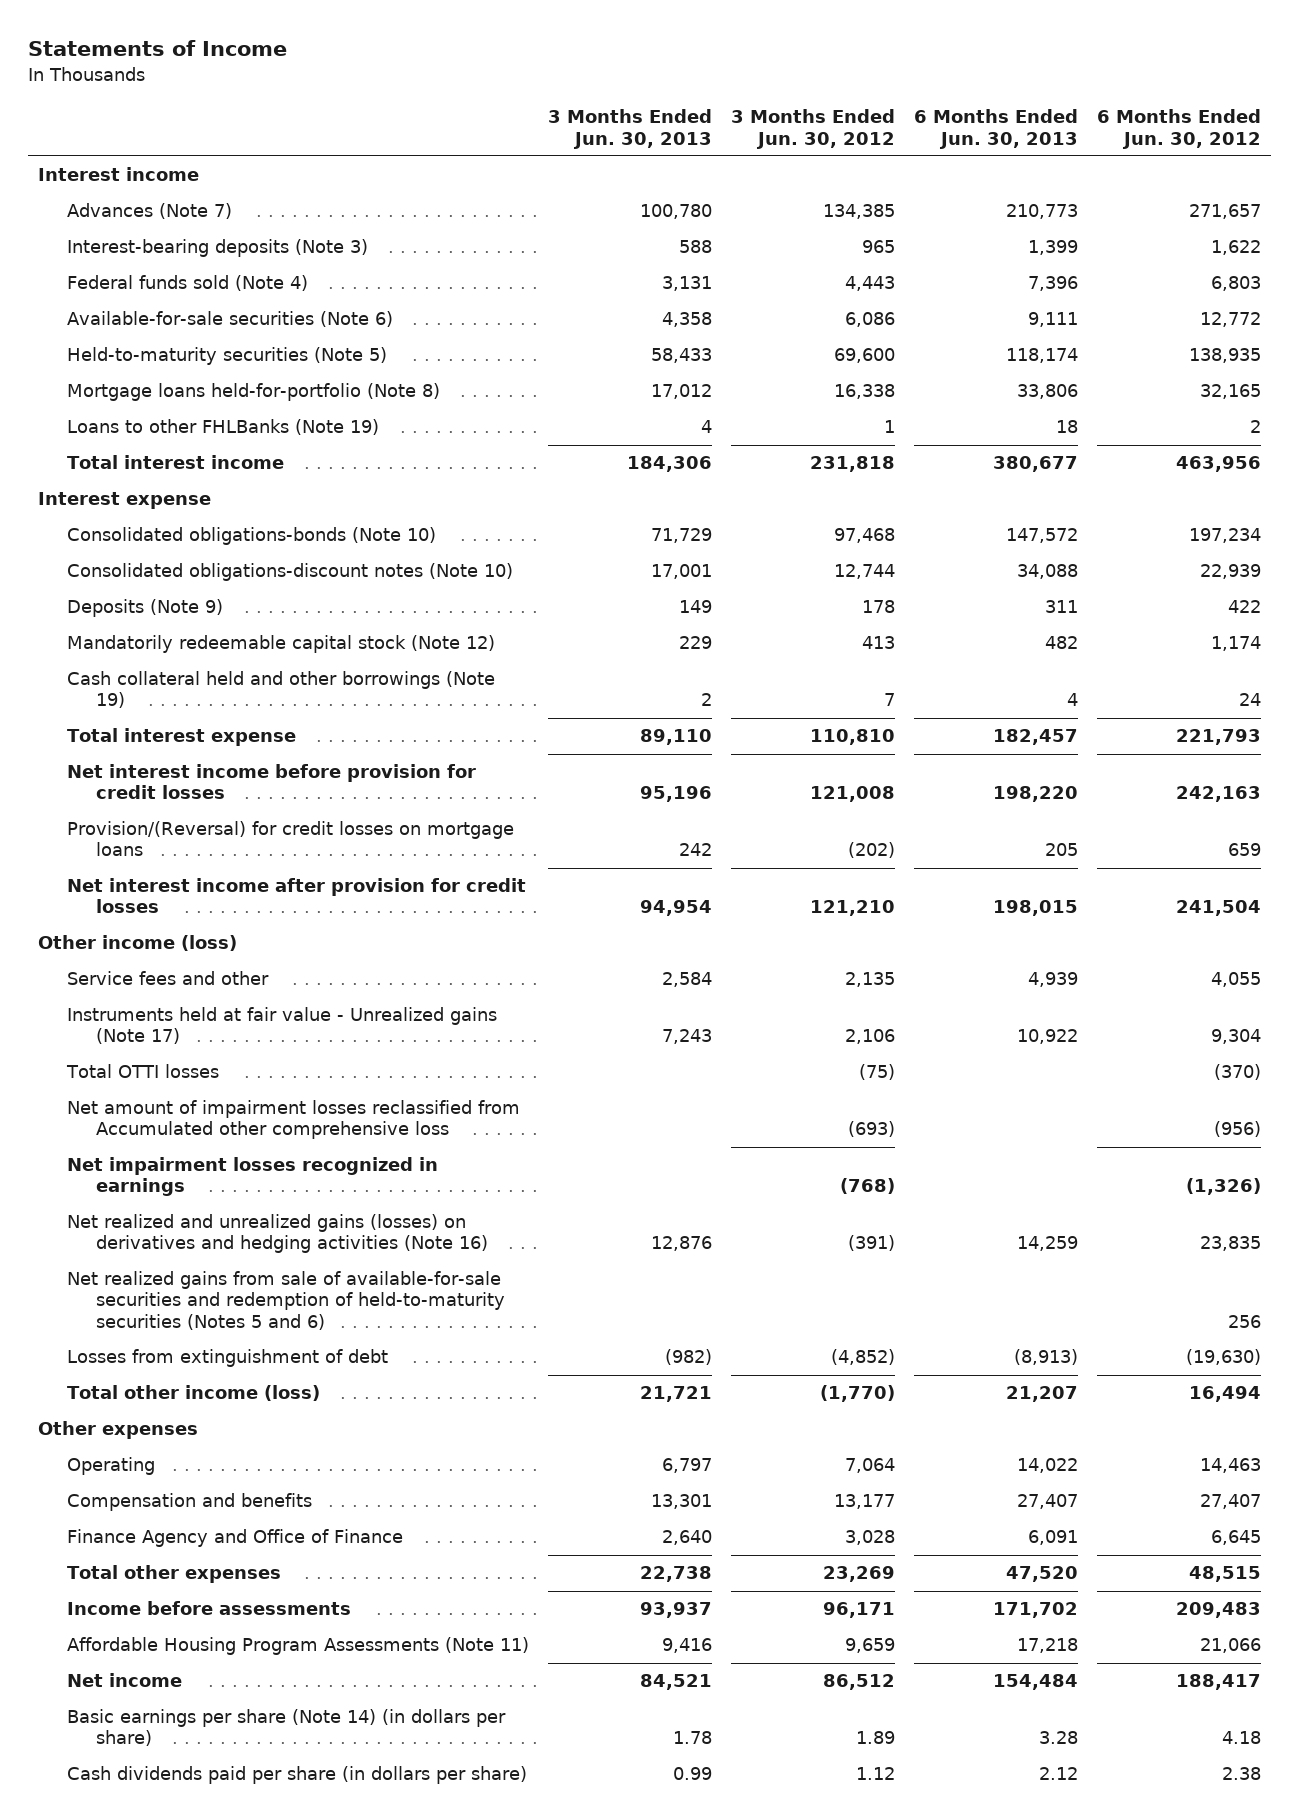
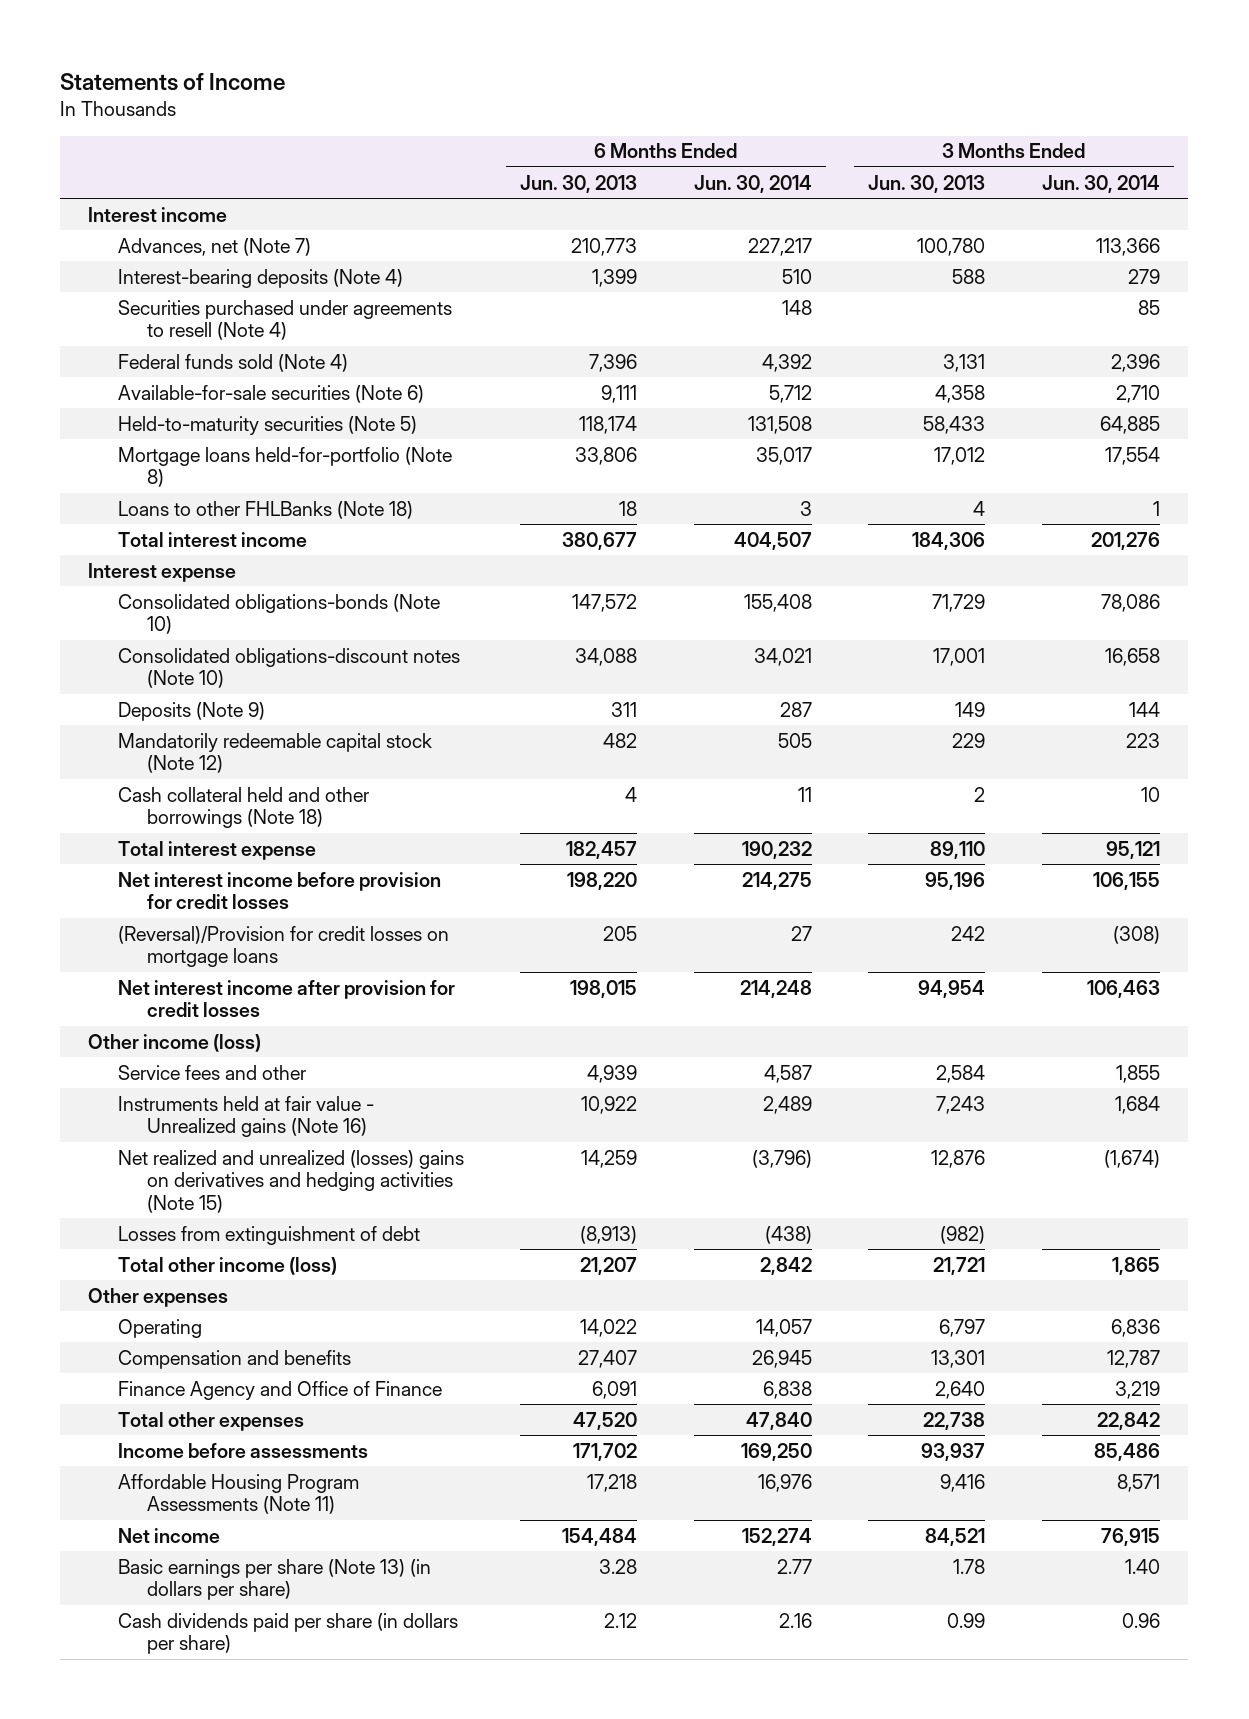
- | 3 Months Ended Jun. 30, 2013 | 3 Months Ended Jun. 30, 2012 | 6 Months Ended Jun. 30, 2013 | 6 Months Ended Jun. 30, 2012
+ | 6 Months Ended Jun. 30, 2013 | 6 Months Ended Jun. 30, 2014 | 3 Months Ended Jun. 30, 2013 | 3 Months Ended Jun. 30, 2014
- Advances (Note 7) | 100,780 | 134,385 | 210,773 | 271,657
- Interest-bearing deposits (Note 3) | 588 | 965 | 1,399 | 1,622
+ Advances, net (Note 7) | 210,773 | 227,217 | 100,780 | 113,366
+ Interest-bearing deposits (Note 4) | 1,399 | 510 | 588 | 279
+ Securities purchased under agreements to resell (Note 4) | | 148 | | 85
- Loans to other FHLBanks (Note 19) | 4 | 1 | 18 | 2
+ Loans to other FHLBanks (Note 18) | 18 | 3 | 4 | 1
- Cash collateral held and other borrowings (Note 19) | 2 | 7 | 4 | 24
+ Cash collateral held and other borrowings (Note 18) | 4 | 11 | 2 | 10
- Provision/(Reversal) for credit losses on mortgage loans | 242 | (202) | 205 | 659
+ (Reversal)/Provision for credit losses on mortgage loans | 205 | 27 | 242 | (308)
- Instruments held at fair value - Unrealized gains (Note 17) | 7,243 | 2,106 | 10,922 | 9,304
- Total OTTI losses | | (75) | | (370)
- Net amount of impairment losses reclassified from Accumulated other comprehensive loss | | (693) | | (956)
- Net impairment losses recognized in earnings | | (768) | | (1,326)
- Net realized and unrealized gains (losses) on derivatives and hedging activities (Note 16) | 12,876 | (391) | 14,259 | 23,835
- Net realized gains from sale of available-for-sale securities and redemption of held-to-maturity securities (Notes 5 and 6) | | | | 256
+ Instruments held at fair value - Unrealized gains (Note 16) | 10,922 | 2,489 | 7,243 | 1,684
+ Net realized and unrealized (losses) gains on derivatives and hedging activities (Note 15) | 14,259 | (3,796) | 12,876 | (1,674)
- Basic earnings per share (Note 14) (in dollars per share) | 1.78 | 1.89 | 3.28 | 4.18
+ Basic earnings per share (Note 13) (in dollars per share) | 3.28 | 2.77 | 1.78 | 1.40

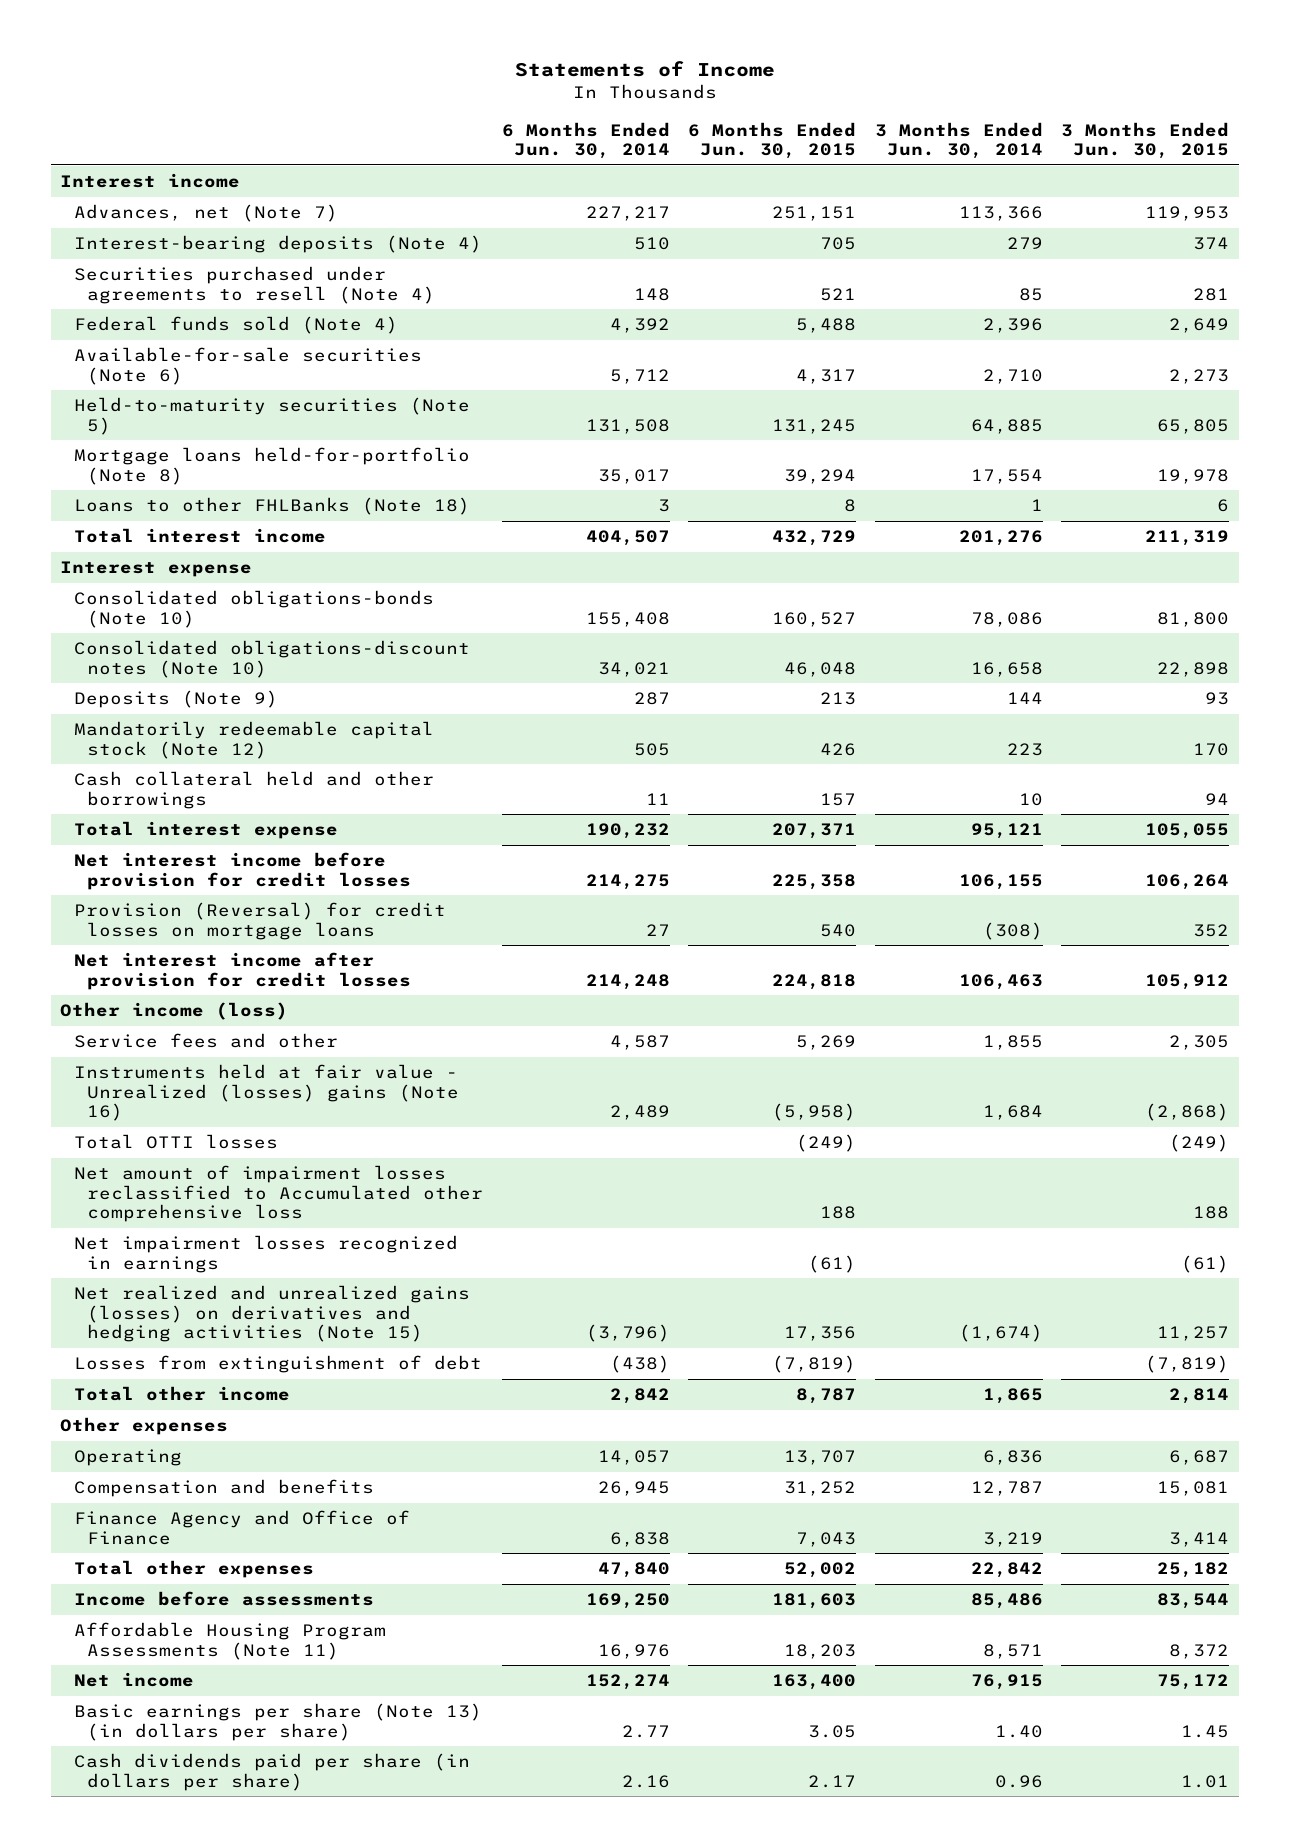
- | 6 Months Ended Jun. 30, 2013 | 6 Months Ended Jun. 30, 2014 | 3 Months Ended Jun. 30, 2013 | 3 Months Ended Jun. 30, 2014
+ | 6 Months Ended Jun. 30, 2014 | 6 Months Ended Jun. 30, 2015 | 3 Months Ended Jun. 30, 2014 | 3 Months Ended Jun. 30, 2015
- Cash collateral held and other borrowings (Note 18) | 4 | 11 | 2 | 10
+ Cash collateral held and other borrowings | 11 | 157 | 10 | 94
- (Reversal)/Provision for credit losses on mortgage loans | 205 | 27 | 242 | (308)
+ Provision (Reversal) for credit losses on mortgage loans | 27 | 540 | (308) | 352
- Instruments held at fair value - Unrealized gains (Note 16) | 10,922 | 2,489 | 7,243 | 1,684
- Net realized and unrealized (losses) gains on derivatives and hedging activities (Note 15) | 14,259 | (3,796) | 12,876 | (1,674)
+ Instruments held at fair value - Unrealized (losses) gains (Note 16) | 2,489 | (5,958) | 1,684 | (2,868)
+ Total OTTI losses | | (249) | | (249)
+ Net amount of impairment losses reclassified to Accumulated other comprehensive loss | | 188 | | 188
+ Net impairment losses recognized in earnings | | (61) | | (61)
+ Net realized and unrealized gains (losses) on derivatives and hedging activities (Note 15) | (3,796) | 17,356 | (1,674) | 11,257
- Total other income (loss) | 21,207 | 2,842 | 21,721 | 1,865
+ Total other income | 2,842 | 8,787 | 1,865 | 2,814

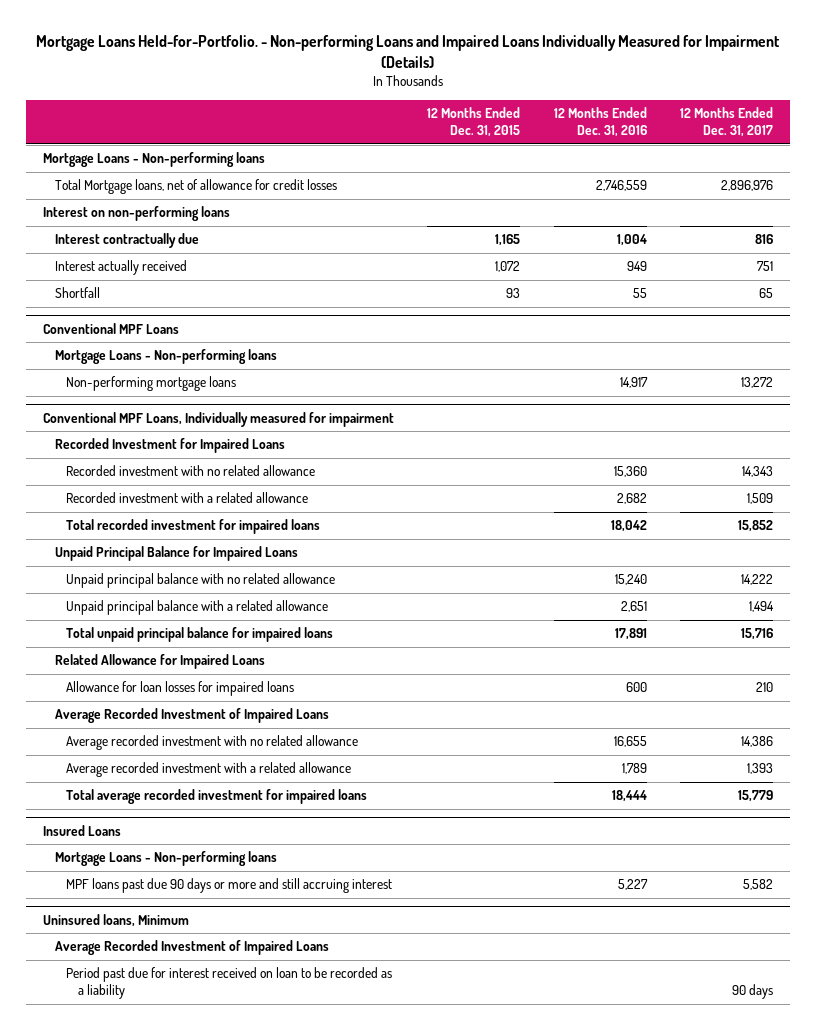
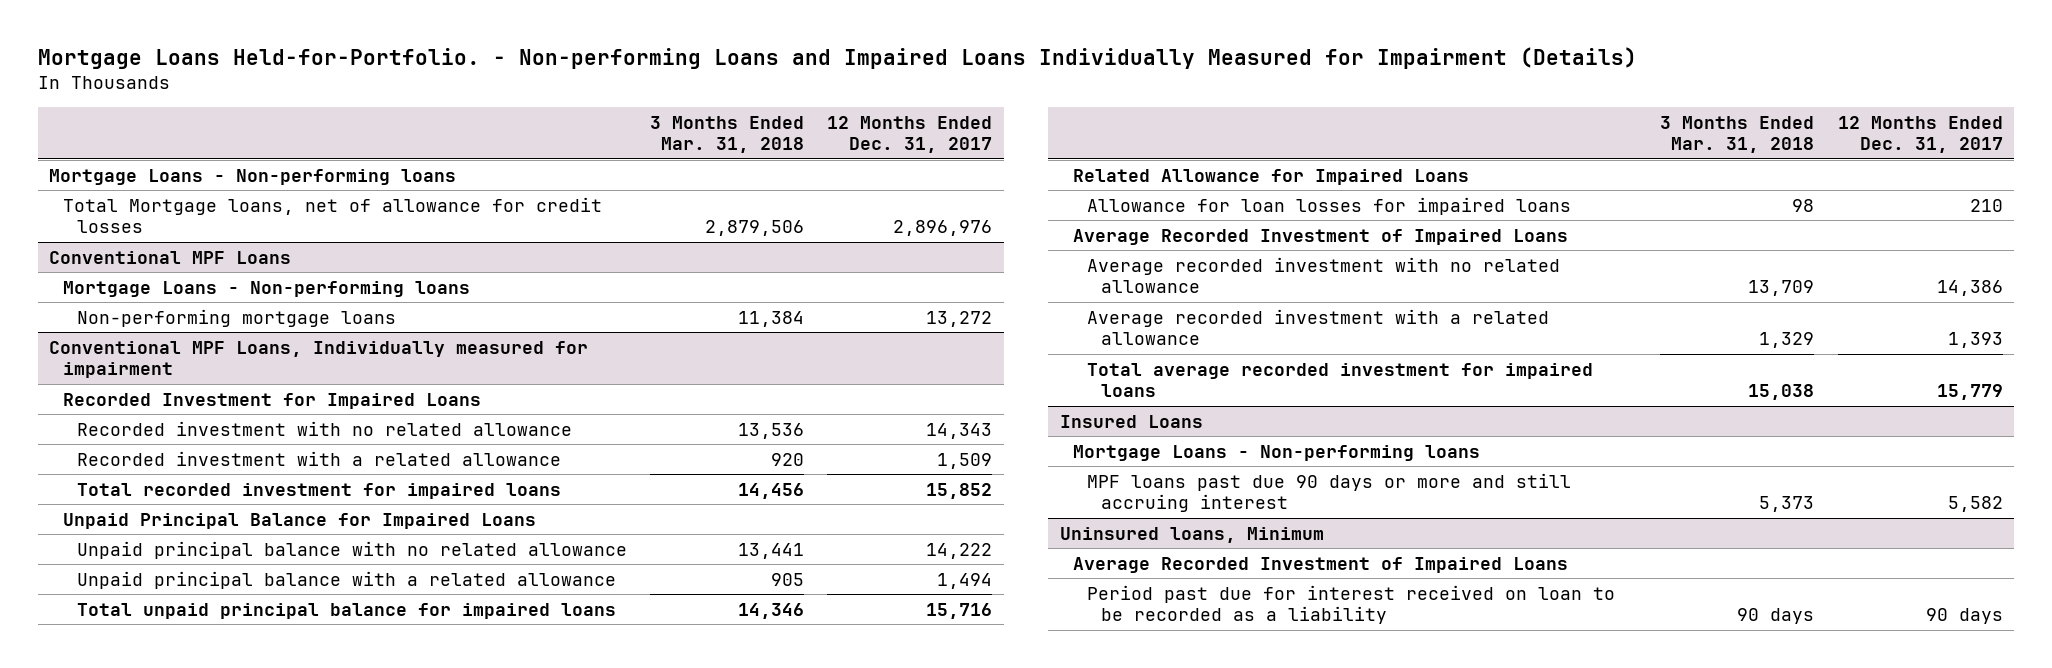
- | 12 Months Ended Dec. 31, 2015 | 12 Months Ended Dec. 31, 2016 | 12 Months Ended Dec. 31, 2017
+ | 3 Months Ended Mar. 31, 2018 | 12 Months Ended Dec. 31, 2017
- Interest on non-performing loans
- Interest contractually due | 1,165 | 1,004 | 816
- Interest actually received | 1,072 | 949 | 751
- Shortfall | 93 | 55 | 65

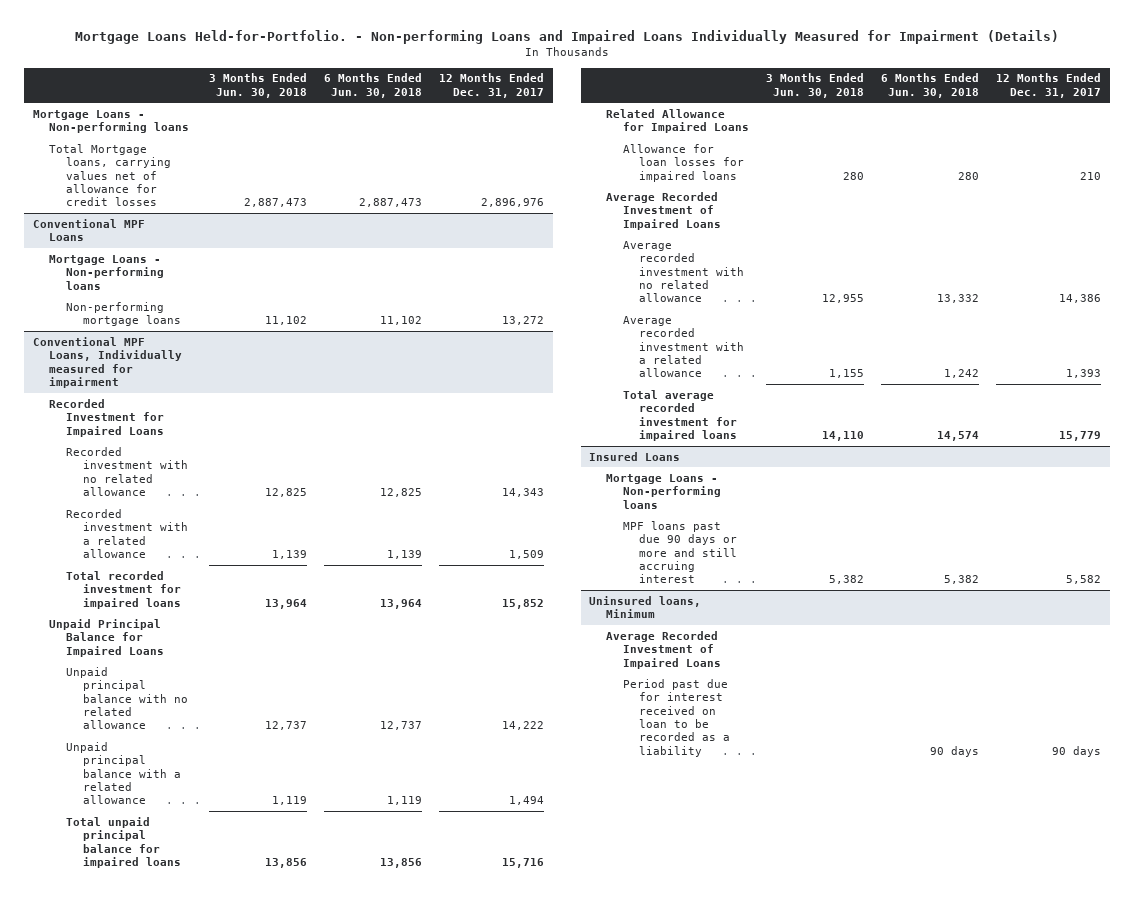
- | 3 Months Ended Mar. 31, 2018 | 12 Months Ended Dec. 31, 2017
+ | 3 Months Ended Jun. 30, 2018 | 6 Months Ended Jun. 30, 2018 | 12 Months Ended Dec. 31, 2017
- Total Mortgage loans, net of allowance for credit losses | 2,879,506 | 2,896,976
+ Total Mortgage loans, carrying values net of allowance for credit losses | 2,887,473 | 2,887,473 | 2,896,976

